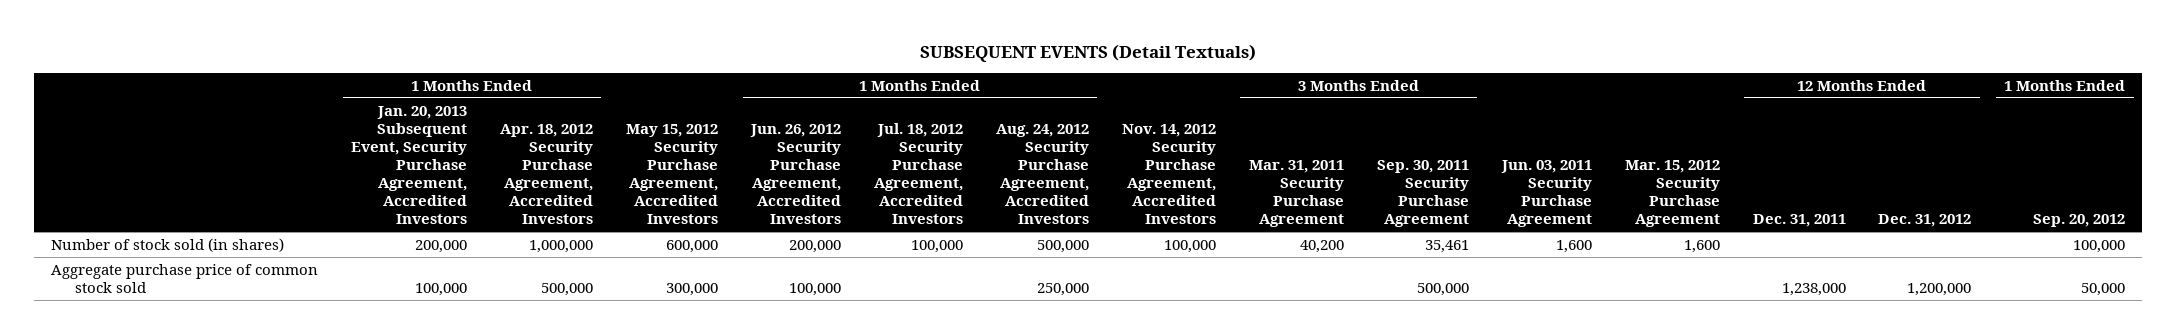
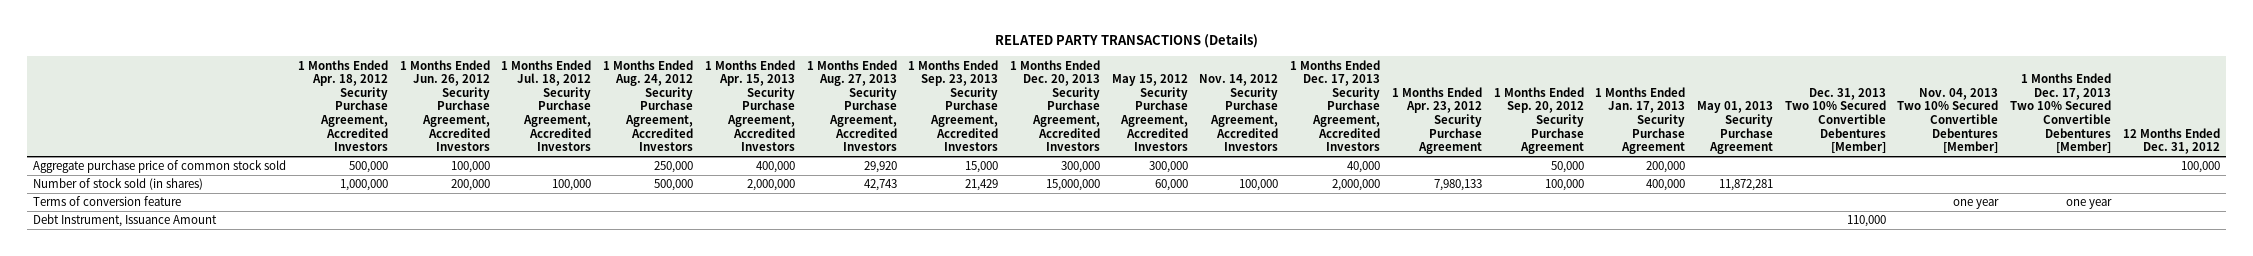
- SUBSEQUENT EVENTS (Detail Textuals)
+ RELATED PARTY TRANSACTIONS (Details)
- | 1 Months Ended Jan. 20, 2013 Subsequent Event, Security Purchase Agreement, Accredited Investors | 1 Months Ended Apr. 18, 2012 Security Purchase Agreement, Accredited Investors | May 15, 2012 Security Purchase Agreement, Accredited Investors | 1 Months Ended Jun. 26, 2012 Security Purchase Agreement, Accredited Investors | 1 Months Ended Jul. 18, 2012 Security Purchase Agreement, Accredited Investors | 1 Months Ended Aug. 24, 2012 Security Purchase Agreement, Accredited Investors | Nov. 14, 2012 Security Purchase Agreement, Accredited Investors | 3 Months Ended Mar. 31, 2011 Security Purchase Agreement | 3 Months Ended Sep. 30, 2011 Security Purchase Agreement | Jun. 03, 2011 Security Purchase Agreement | Mar. 15, 2012 Security Purchase Agreement | 12 Months Ended Dec. 31, 2011 | 12 Months Ended Dec. 31, 2012 | 1 Months Ended Sep. 20, 2012
+ | 1 Months Ended Apr. 18, 2012 Security Purchase Agreement, Accredited Investors | 1 Months Ended Jun. 26, 2012 Security Purchase Agreement, Accredited Investors | 1 Months Ended Jul. 18, 2012 Security Purchase Agreement, Accredited Investors | 1 Months Ended Aug. 24, 2012 Security Purchase Agreement, Accredited Investors | 1 Months Ended Apr. 15, 2013 Security Purchase Agreement, Accredited Investors | 1 Months Ended Aug. 27, 2013 Security Purchase Agreement, Accredited Investors | 1 Months Ended Sep. 23, 2013 Security Purchase Agreement, Accredited Investors | 1 Months Ended Dec. 20, 2013 Security Purchase Agreement, Accredited Investors | May 15, 2012 Security Purchase Agreement, Accredited Investors | Nov. 14, 2012 Security Purchase Agreement, Accredited Investors | 1 Months Ended Dec. 17, 2013 Security Purchase Agreement, Accredited Investors | 1 Months Ended Apr. 23, 2012 Security Purchase Agreement | 1 Months Ended Sep. 20, 2012 Security Purchase Agreement | 1 Months Ended Jan. 17, 2013 Security Purchase Agreement | May 01, 2013 Security Purchase Agreement | Dec. 31, 2013 Two 10% Secured Convertible Debentures [Member] | Nov. 04, 2013 Two 10% Secured Convertible Debentures [Member] | 1 Months Ended Dec. 17, 2013 Two 10% Secured Convertible Debentures [Member] | 12 Months Ended Dec. 31, 2012
- Number of stock sold (in shares) | 200,000 | 1,000,000 | 600,000 | 200,000 | 100,000 | 500,000 | 100,000 | 40,200 | 35,461 | 1,600 | 1,600 | | | 100,000
- Aggregate purchase price of common stock sold | 100,000 | 500,000 | 300,000 | 100,000 | | 250,000 | | | 500,000 | | | 1,238,000 | 1,200,000 | 50,000
+ Aggregate purchase price of common stock sold | 500,000 | 100,000 | | 250,000 | 400,000 | 29,920 | 15,000 | 300,000 | 300,000 | | 40,000 | | 50,000 | 200,000 | | | | | 100,000
+ Number of stock sold (in shares) | 1,000,000 | 200,000 | 100,000 | 500,000 | 2,000,000 | 42,743 | 21,429 | 15,000,000 | 60,000 | 100,000 | 2,000,000 | 7,980,133 | 100,000 | 400,000 | 11,872,281 | | | |
+ Terms of conversion feature | | | | | | | | | | | | | | | | | one year | one year |
+ Debt Instrument, Issuance Amount | | | | | | | | | | | | | | | | 110,000 | | |

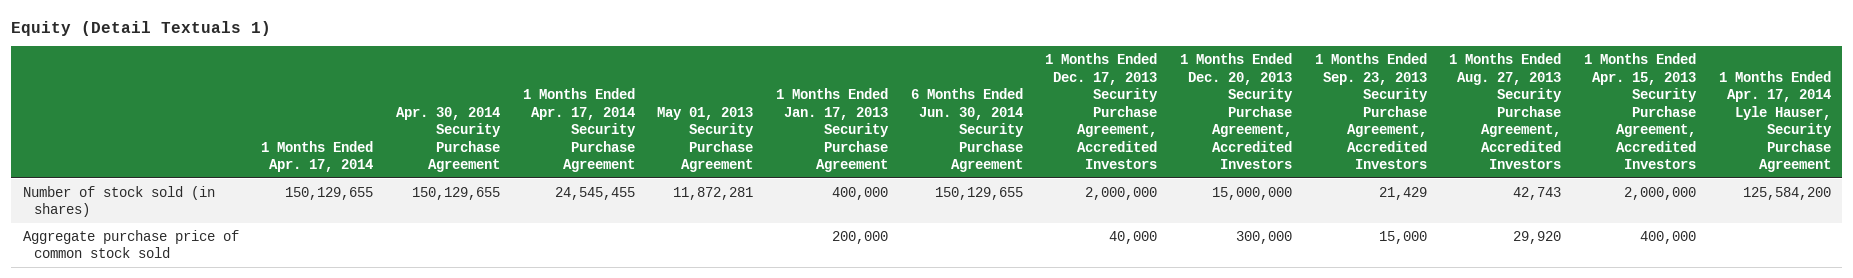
- RELATED PARTY TRANSACTIONS (Details)
+ Equity (Detail Textuals 1)
- | 1 Months Ended Apr. 18, 2012 Security Purchase Agreement, Accredited Investors | 1 Months Ended Jun. 26, 2012 Security Purchase Agreement, Accredited Investors | 1 Months Ended Jul. 18, 2012 Security Purchase Agreement, Accredited Investors | 1 Months Ended Aug. 24, 2012 Security Purchase Agreement, Accredited Investors | 1 Months Ended Apr. 15, 2013 Security Purchase Agreement, Accredited Investors | 1 Months Ended Aug. 27, 2013 Security Purchase Agreement, Accredited Investors | 1 Months Ended Sep. 23, 2013 Security Purchase Agreement, Accredited Investors | 1 Months Ended Dec. 20, 2013 Security Purchase Agreement, Accredited Investors | May 15, 2012 Security Purchase Agreement, Accredited Investors | Nov. 14, 2012 Security Purchase Agreement, Accredited Investors | 1 Months Ended Dec. 17, 2013 Security Purchase Agreement, Accredited Investors | 1 Months Ended Apr. 23, 2012 Security Purchase Agreement | 1 Months Ended Sep. 20, 2012 Security Purchase Agreement | 1 Months Ended Jan. 17, 2013 Security Purchase Agreement | May 01, 2013 Security Purchase Agreement | Dec. 31, 2013 Two 10% Secured Convertible Debentures [Member] | Nov. 04, 2013 Two 10% Secured Convertible Debentures [Member] | 1 Months Ended Dec. 17, 2013 Two 10% Secured Convertible Debentures [Member] | 12 Months Ended Dec. 31, 2012
+ | 1 Months Ended Apr. 17, 2014 | Apr. 30, 2014 Security Purchase Agreement | 1 Months Ended Apr. 17, 2014 Security Purchase Agreement | May 01, 2013 Security Purchase Agreement | 1 Months Ended Jan. 17, 2013 Security Purchase Agreement | 6 Months Ended Jun. 30, 2014 Security Purchase Agreement | 1 Months Ended Dec. 17, 2013 Security Purchase Agreement, Accredited Investors | 1 Months Ended Dec. 20, 2013 Security Purchase Agreement, Accredited Investors | 1 Months Ended Sep. 23, 2013 Security Purchase Agreement, Accredited Investors | 1 Months Ended Aug. 27, 2013 Security Purchase Agreement, Accredited Investors | 1 Months Ended Apr. 15, 2013 Security Purchase Agreement, Accredited Investors | 1 Months Ended Apr. 17, 2014 Lyle Hauser, Security Purchase Agreement
- Terms of conversion feature | | | | | | | | | | | | | | | | | one year | one year |
- Debt Instrument, Issuance Amount | | | | | | | | | | | | | | | | 110,000 | | |
moved down: Aggregate purchase price of common stock sold | | | | | 200,000 | | 40,000 | 300,000 | 15,000 | 29,920 | 400,000 |

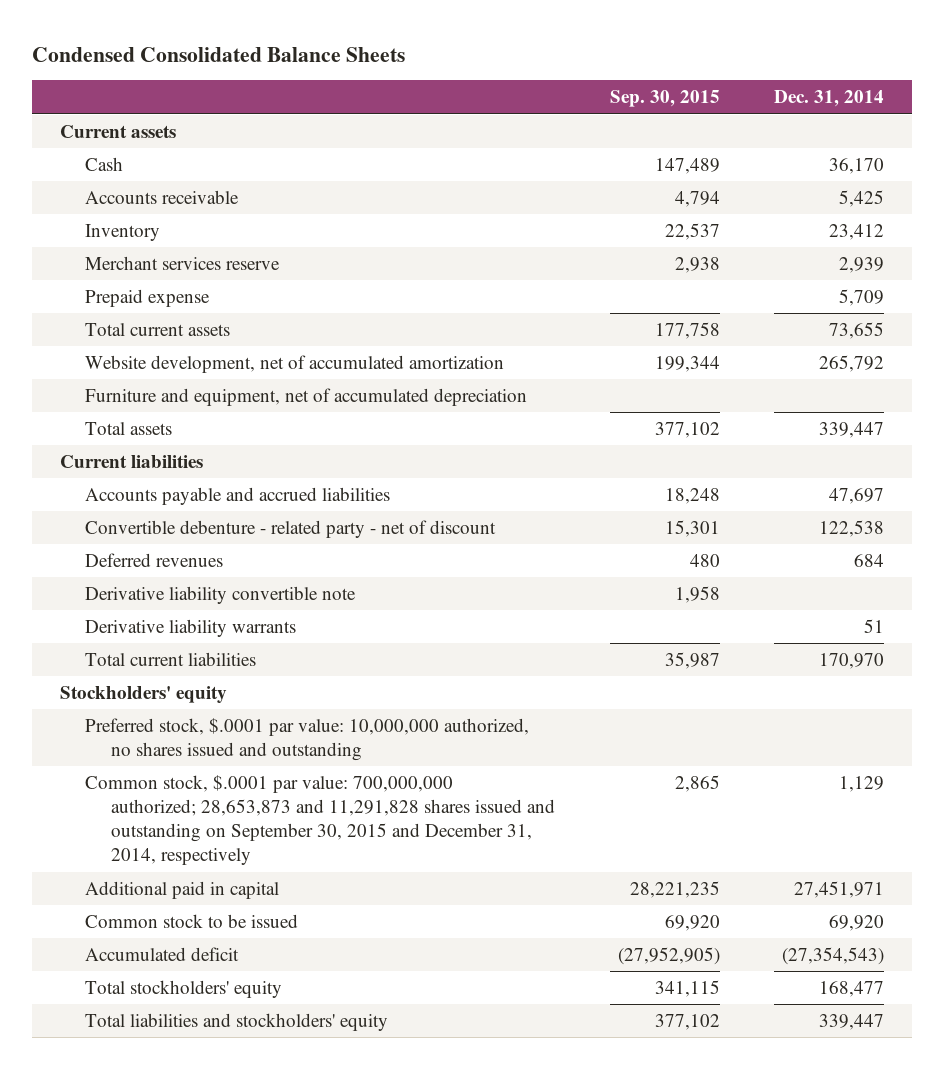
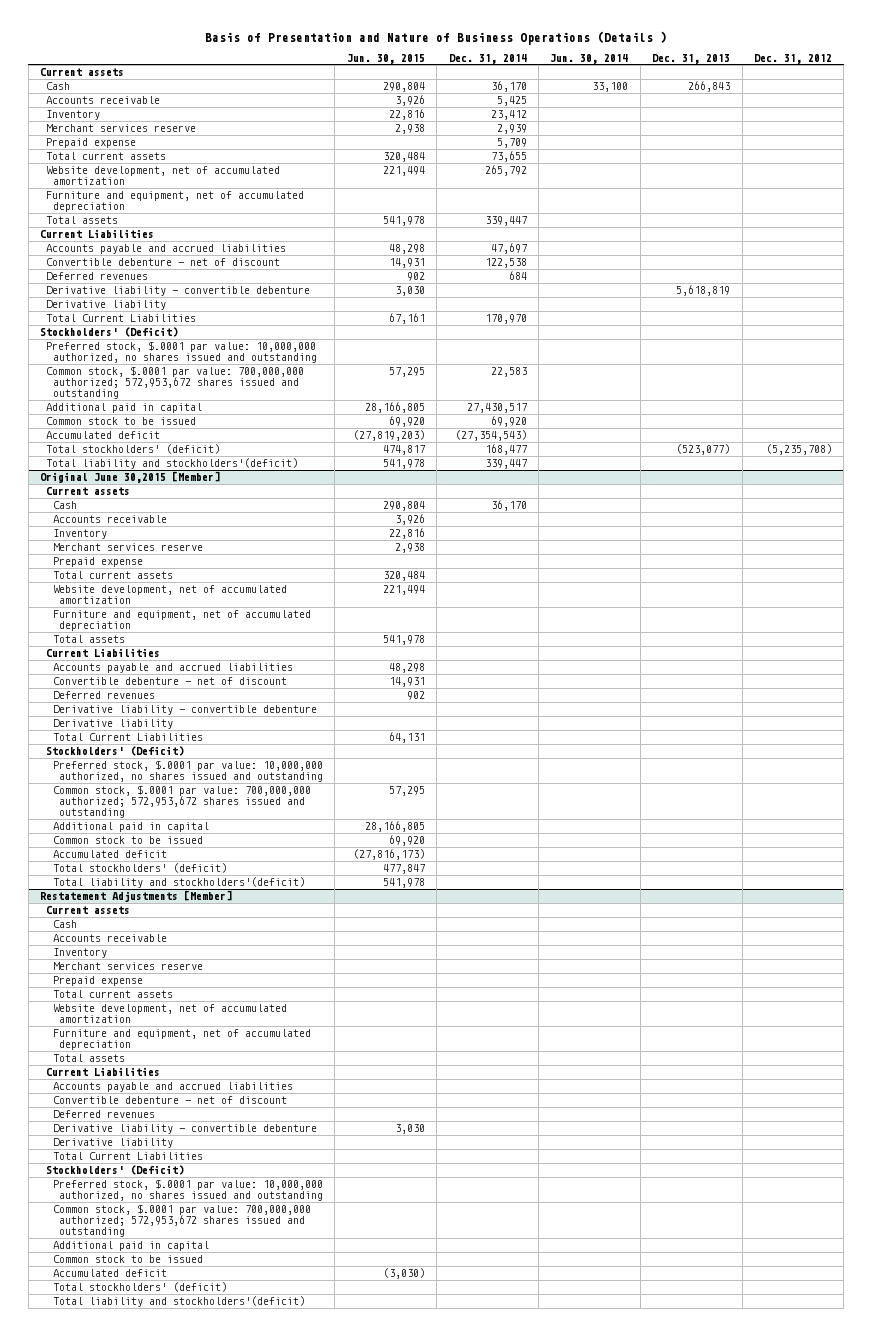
- Condensed Consolidated Balance Sheets
+ Basis of Presentation and Nature of Business Operations (Details )
- | Sep. 30, 2015 | Dec. 31, 2014
+ | Jun. 30, 2015 | Dec. 31, 2014 | Jun. 30, 2014 | Dec. 31, 2013 | Dec. 31, 2012
- Current liabilities
+ Current Liabilities
- Convertible debenture - related party - net of discount | 15,301 | 122,538
+ Convertible debenture - net of discount | 14,931 | 122,538 | | |
- Derivative liability convertible note | 1,958 |
- Derivative liability warrants | | 51
- Total current liabilities | 35,987 | 170,970
- Stockholders' equity
+ Derivative liability - convertible debenture | 3,030 | | | 5,618,819 |
+ Derivative liability
+ Total Current Liabilities | 67,161 | 170,970 | | |
+ Stockholders' (Deficit)
- Common stock, $.0001 par value: 700,000,000 authorized; 28,653,873 and 11,291,828 shares issued and outstanding on September 30, 2015 and December 31, 2014, respectively | 2,865 | 1,129
- Additional paid in capital | 28,221,235 | 27,451,971
+ Common stock, $.0001 par value: 700,000,000 authorized; 572,953,672 shares issued and outstanding | 57,295 | 22,583 | | |
+ Additional paid in capital | 28,166,805 | 27,430,517 | | |
- Total stockholders' equity | 341,115 | 168,477
- Total liabilities and stockholders' equity | 377,102 | 339,447
+ Total stockholders' (deficit) | 474,817 | 168,477 | | (523,077) | (5,235,708)
+ Total liability and stockholders'(deficit) | 541,978 | 339,447 | | |
+ Original June 30,2015 [Member]
+ Current assets
+ Cash | 290,804 | 36,170 | | |
+ Accounts receivable | 3,926 | | | |
+ Inventory | 22,816 | | | |
+ Merchant services reserve | 2,938 | | | |
+ Prepaid expense
+ Total current assets | 320,484 | | | |
+ Website development, net of accumulated amortization | 221,494 | | | |
+ Furniture and equipment, net of accumulated depreciation
+ Total assets | 541,978 | | | |
+ Current Liabilities
+ Accounts payable and accrued liabilities | 48,298 | | | |
+ Convertible debenture - net of discount | 14,931 | | | |
+ Deferred revenues | 902 | | | |
+ Derivative liability - convertible debenture
+ Derivative liability
+ Total Current Liabilities | 64,131 | | | |
+ Stockholders' (Deficit)
+ Preferred stock, $.0001 par value: 10,000,000 authorized, no shares issued and outstanding
+ Common stock, $.0001 par value: 700,000,000 authorized; 572,953,672 shares issued and outstanding | 57,295 | | | |
+ Additional paid in capital | 28,166,805 | | | |
+ Common stock to be issued | 69,920 | | | |
+ Accumulated deficit | (27,816,173) | | | |
+ Total stockholders' (deficit) | 477,847 | | | |
+ Total liability and stockholders'(deficit) | 541,978 | | | |
+ Restatement Adjustments [Member]
+ Current assets
+ Cash
+ Accounts receivable
+ Inventory
+ Merchant services reserve
+ Prepaid expense
+ Total current assets
+ Website development, net of accumulated amortization
+ Furniture and equipment, net of accumulated depreciation
+ Total assets
+ Current Liabilities
+ Accounts payable and accrued liabilities
+ Convertible debenture - net of discount
+ Deferred revenues
+ Derivative liability - convertible debenture | 3,030 | | | |
+ Derivative liability
+ Total Current Liabilities
+ Stockholders' (Deficit)
+ Preferred stock, $.0001 par value: 10,000,000 authorized, no shares issued and outstanding
+ Common stock, $.0001 par value: 700,000,000 authorized; 572,953,672 shares issued and outstanding
+ Additional paid in capital
+ Common stock to be issued
+ Accumulated deficit | (3,030) | | | |
+ Total stockholders' (deficit)
+ Total liability and stockholders'(deficit)

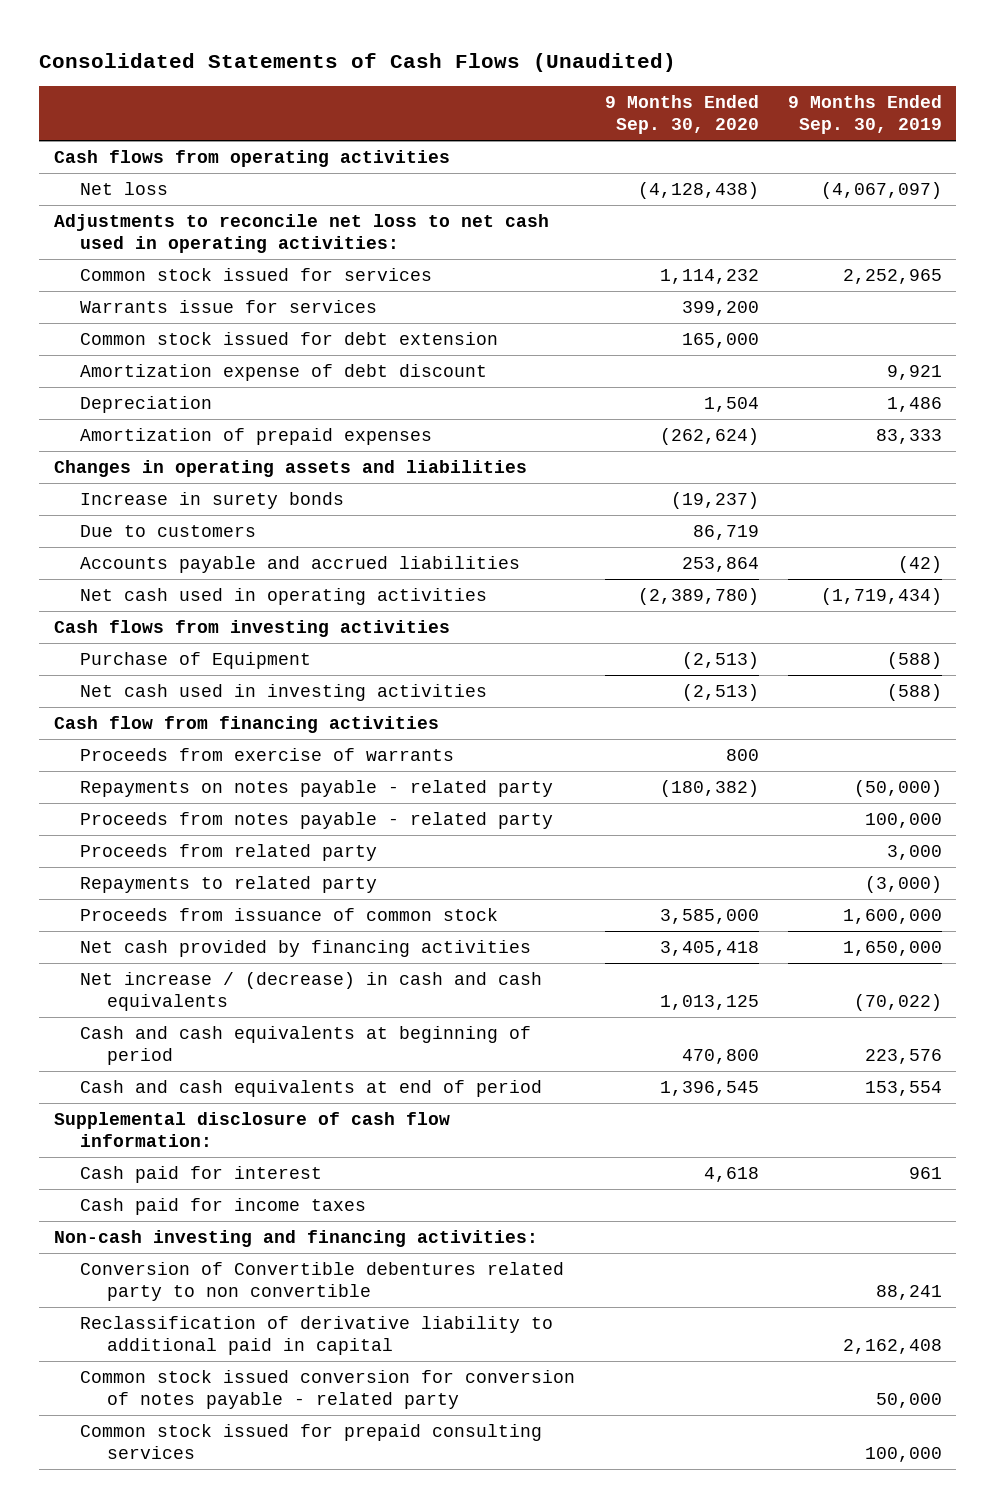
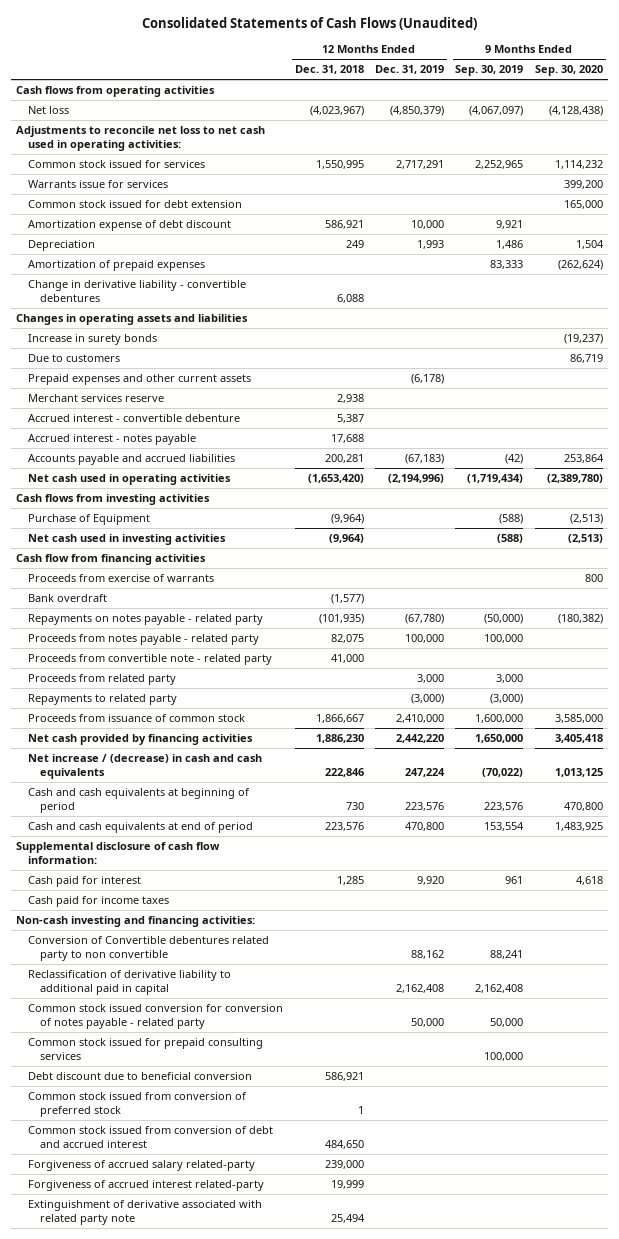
- | 9 Months Ended Sep. 30, 2020 | 9 Months Ended Sep. 30, 2019
+ | 12 Months Ended Dec. 31, 2018 | 12 Months Ended Dec. 31, 2019 | 9 Months Ended Sep. 30, 2019 | 9 Months Ended Sep. 30, 2020
+ Change in derivative liability - convertible debentures | 6,088 | | |
+ Prepaid expenses and other current assets | | (6,178) | |
+ Merchant services reserve | 2,938 | | |
+ Accrued interest - convertible debenture | 5,387 | | |
+ Accrued interest - notes payable | 17,688 | | |
+ Bank overdraft | (1,577) | | |
+ Proceeds from convertible note - related party | 41,000 | | |
- Cash and cash equivalents at end of period | 1,396,545 | 153,554
+ Cash and cash equivalents at end of period | 223,576 | 470,800 | 153,554 | 1,483,925
+ Debt discount due to beneficial conversion | 586,921 | | |
+ Common stock issued from conversion of preferred stock | 1 | | |
+ Common stock issued from conversion of debt and accrued interest | 484,650 | | |
+ Forgiveness of accrued salary related-party | 239,000 | | |
+ Forgiveness of accrued interest related-party | 19,999 | | |
+ Extinguishment of derivative associated with related party note | 25,494 | | |

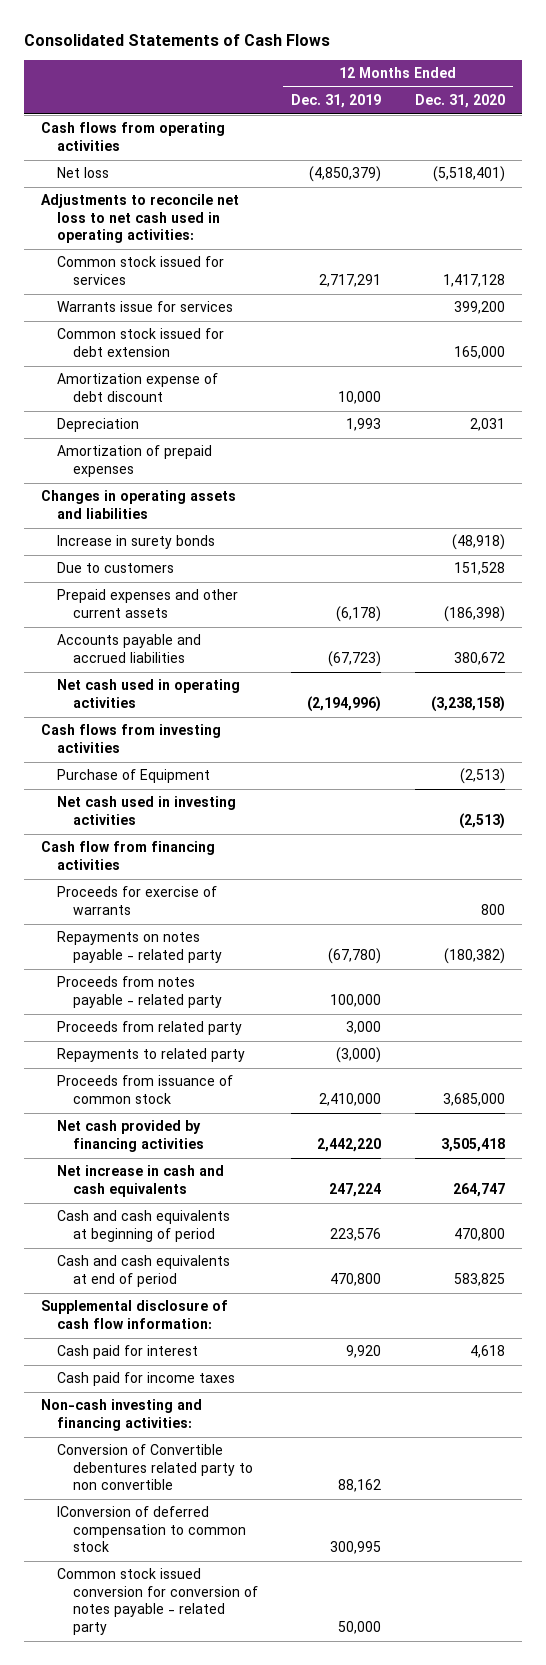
- Consolidated Statements of Cash Flows (Unaudited)
+ Consolidated Statements of Cash Flows
- | 12 Months Ended Dec. 31, 2018 | 12 Months Ended Dec. 31, 2019 | 9 Months Ended Sep. 30, 2019 | 9 Months Ended Sep. 30, 2020
+ | 12 Months Ended Dec. 31, 2019 | 12 Months Ended Dec. 31, 2020
- Change in derivative liability - convertible debentures | 6,088 | | |
- Merchant services reserve | 2,938 | | |
- Accrued interest - convertible debenture | 5,387 | | |
- Accrued interest - notes payable | 17,688 | | |
- Accounts payable and accrued liabilities | 200,281 | (67,183) | (42) | 253,864
+ Accounts payable and accrued liabilities | (67,723) | 380,672
- Proceeds from exercise of warrants | | | | 800
- Bank overdraft | (1,577) | | |
+ Proceeds for exercise of warrants | | 800
- Proceeds from convertible note - related party | 41,000 | | |
- Net increase / (decrease) in cash and cash equivalents | 222,846 | 247,224 | (70,022) | 1,013,125
+ Net increase in cash and cash equivalents | 247,224 | 264,747
- Reclassification of derivative liability to additional paid in capital | | 2,162,408 | 2,162,408 |
+ lConversion of deferred compensation to common stock | 300,995 |
- Common stock issued for prepaid consulting services | | | 100,000 |
- Debt discount due to beneficial conversion | 586,921 | | |
- Common stock issued from conversion of preferred stock | 1 | | |
- Common stock issued from conversion of debt and accrued interest | 484,650 | | |
- Forgiveness of accrued salary related-party | 239,000 | | |
- Forgiveness of accrued interest related-party | 19,999 | | |
- Extinguishment of derivative associated with related party note | 25,494 | | |

